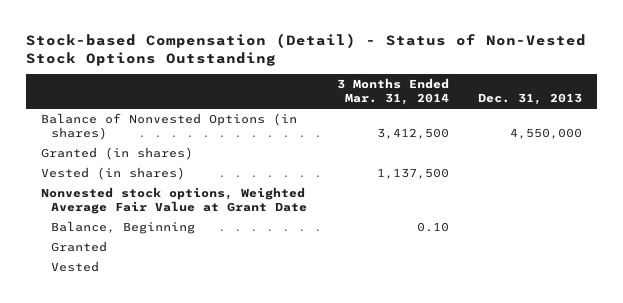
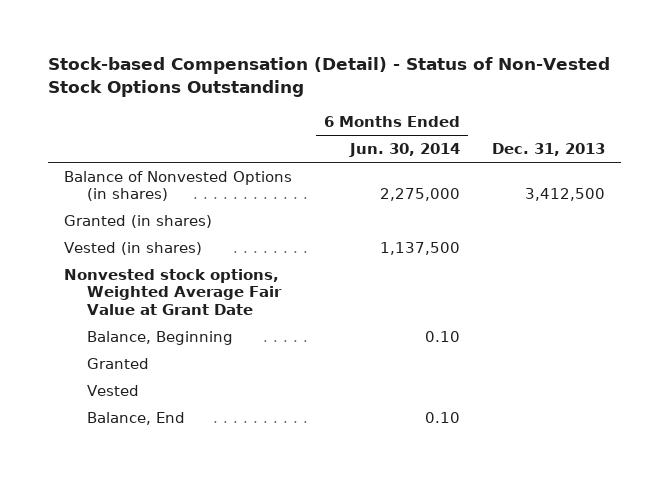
- | 3 Months Ended Mar. 31, 2014 | Dec. 31, 2013
+ | 6 Months Ended Jun. 30, 2014 | Dec. 31, 2013
- Balance of Nonvested Options (in shares) | 3,412,500 | 4,550,000
+ Balance of Nonvested Options (in shares) | 2,275,000 | 3,412,500
+ Balance, End | 0.10 |

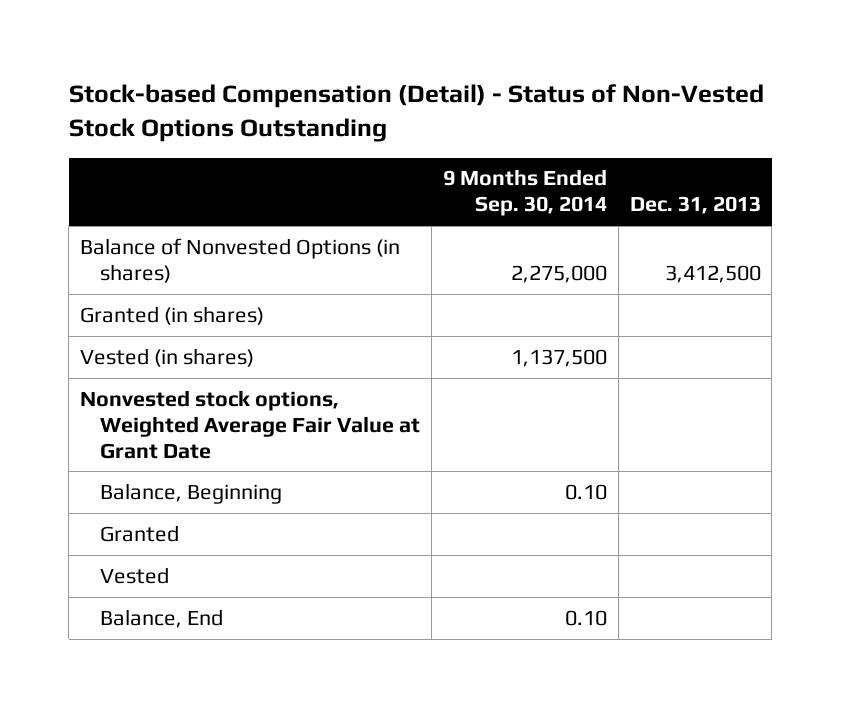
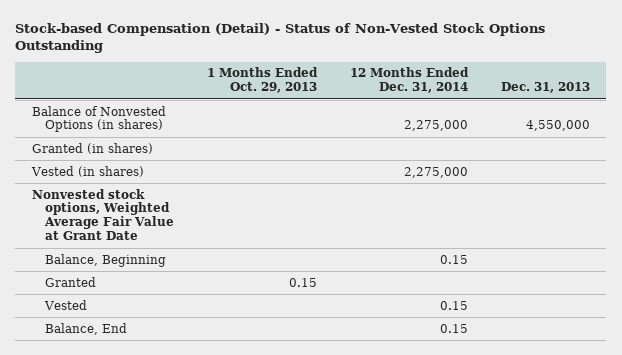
- | 9 Months Ended Sep. 30, 2014 | Dec. 31, 2013
+ | 1 Months Ended Oct. 29, 2013 | 12 Months Ended Dec. 31, 2014 | Dec. 31, 2013
- Balance of Nonvested Options (in shares) | 2,275,000 | 3,412,500
+ Balance of Nonvested Options (in shares) | | 2,275,000 | 4,550,000

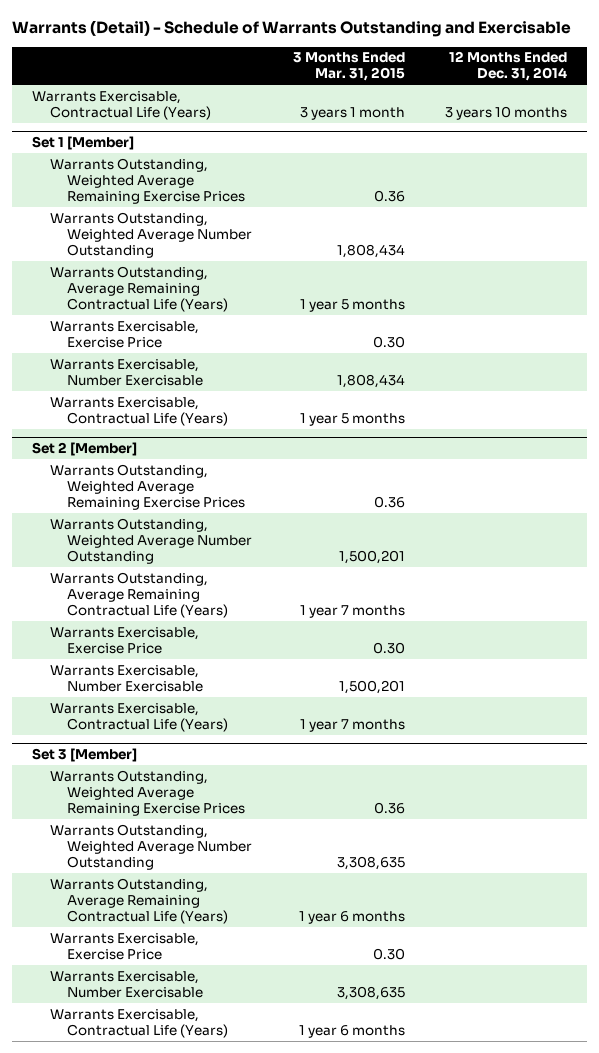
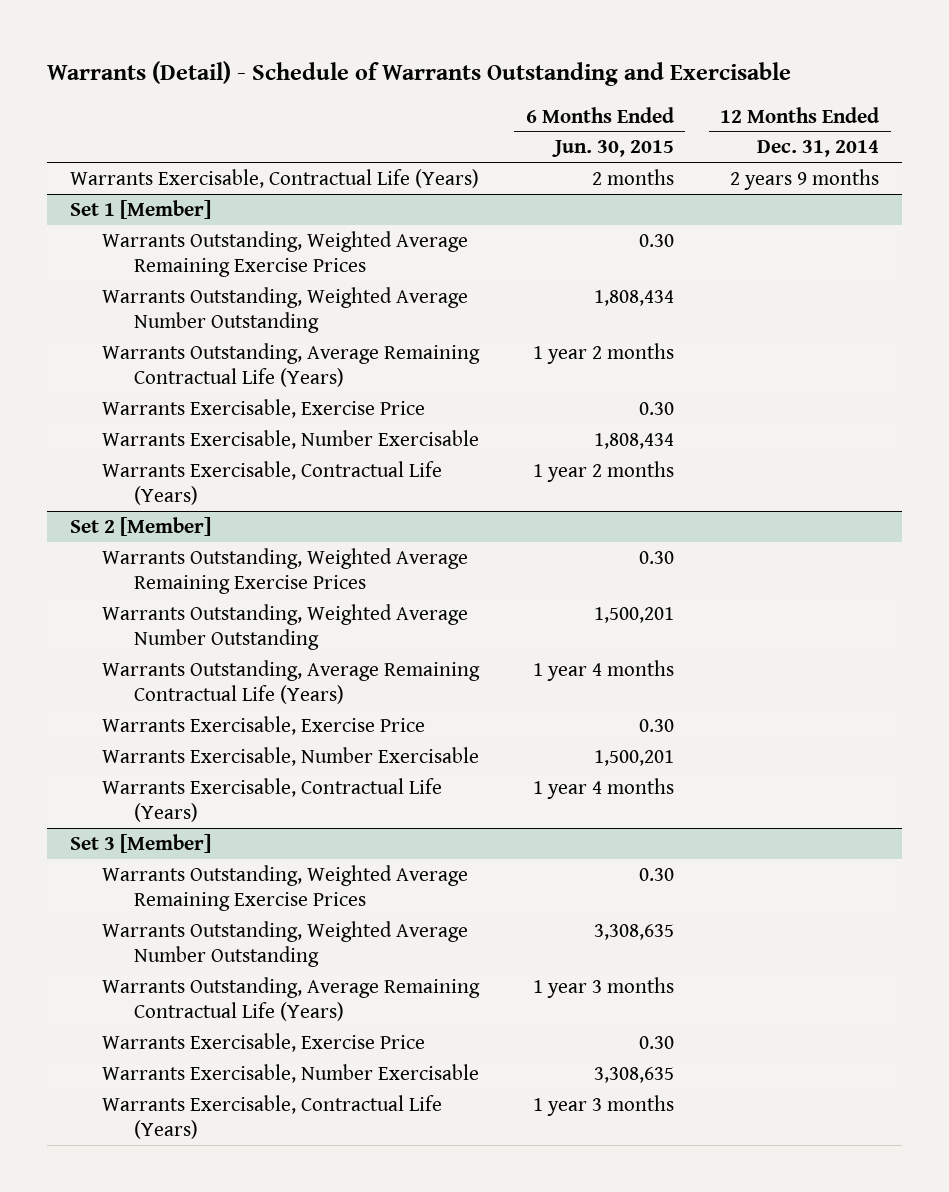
- | 3 Months Ended Mar. 31, 2015 | 12 Months Ended Dec. 31, 2014
+ | 6 Months Ended Jun. 30, 2015 | 12 Months Ended Dec. 31, 2014
- Warrants Exercisable, Contractual Life (Years) | 3 years 1 month | 3 years 10 months
+ Warrants Exercisable, Contractual Life (Years) | 2 months | 2 years 9 months

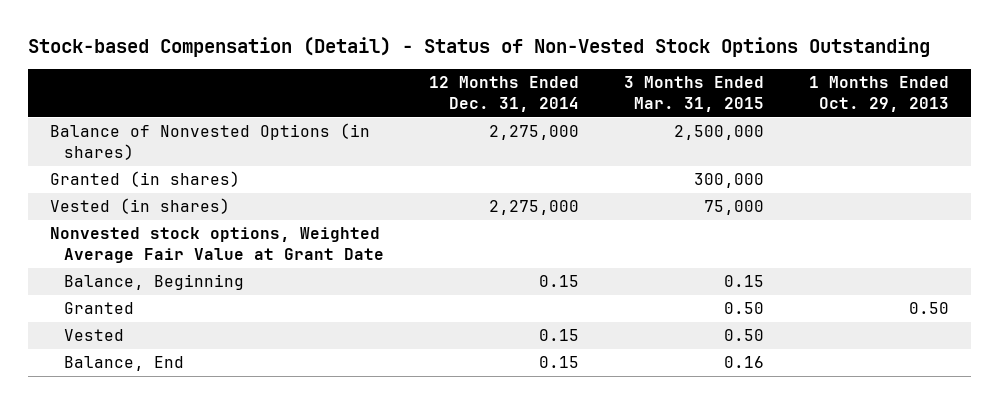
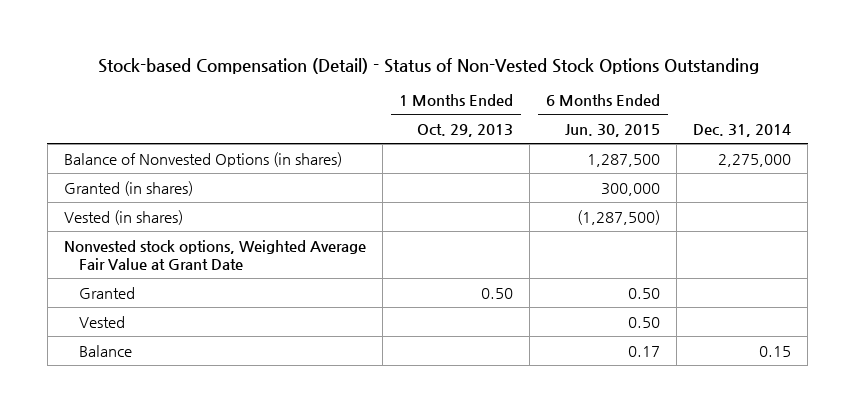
- | 12 Months Ended Dec. 31, 2014 | 3 Months Ended Mar. 31, 2015 | 1 Months Ended Oct. 29, 2013
+ | 1 Months Ended Oct. 29, 2013 | 6 Months Ended Jun. 30, 2015 | Dec. 31, 2014
- Balance, Beginning | 0.15 | 0.15 |
- Balance, End | 0.15 | 0.16 |
+ Balance | | 0.17 | 0.15

